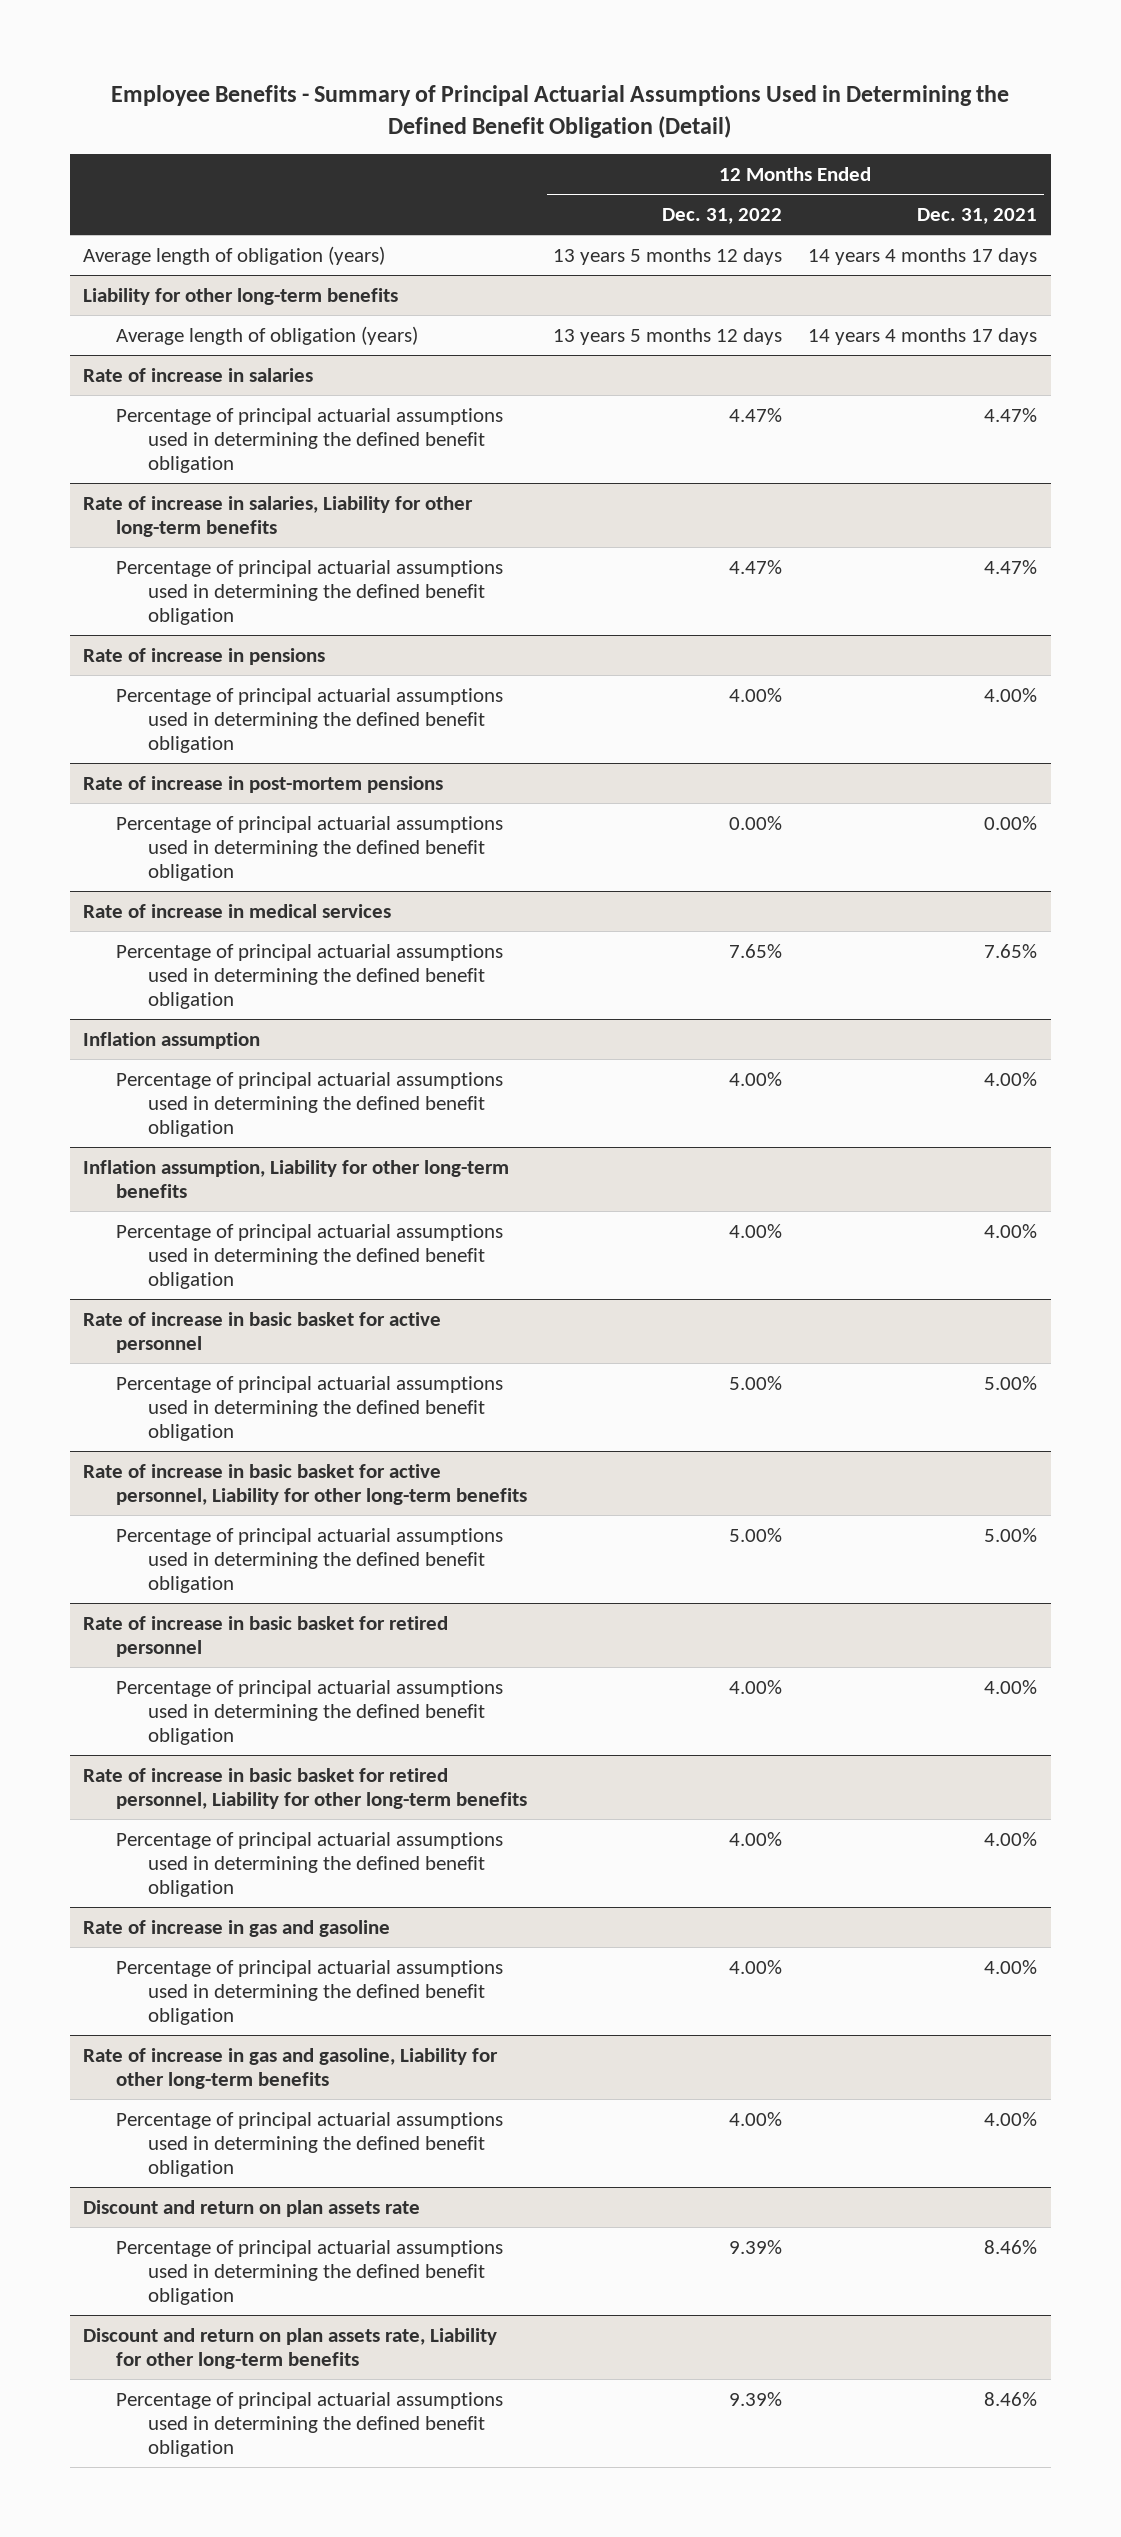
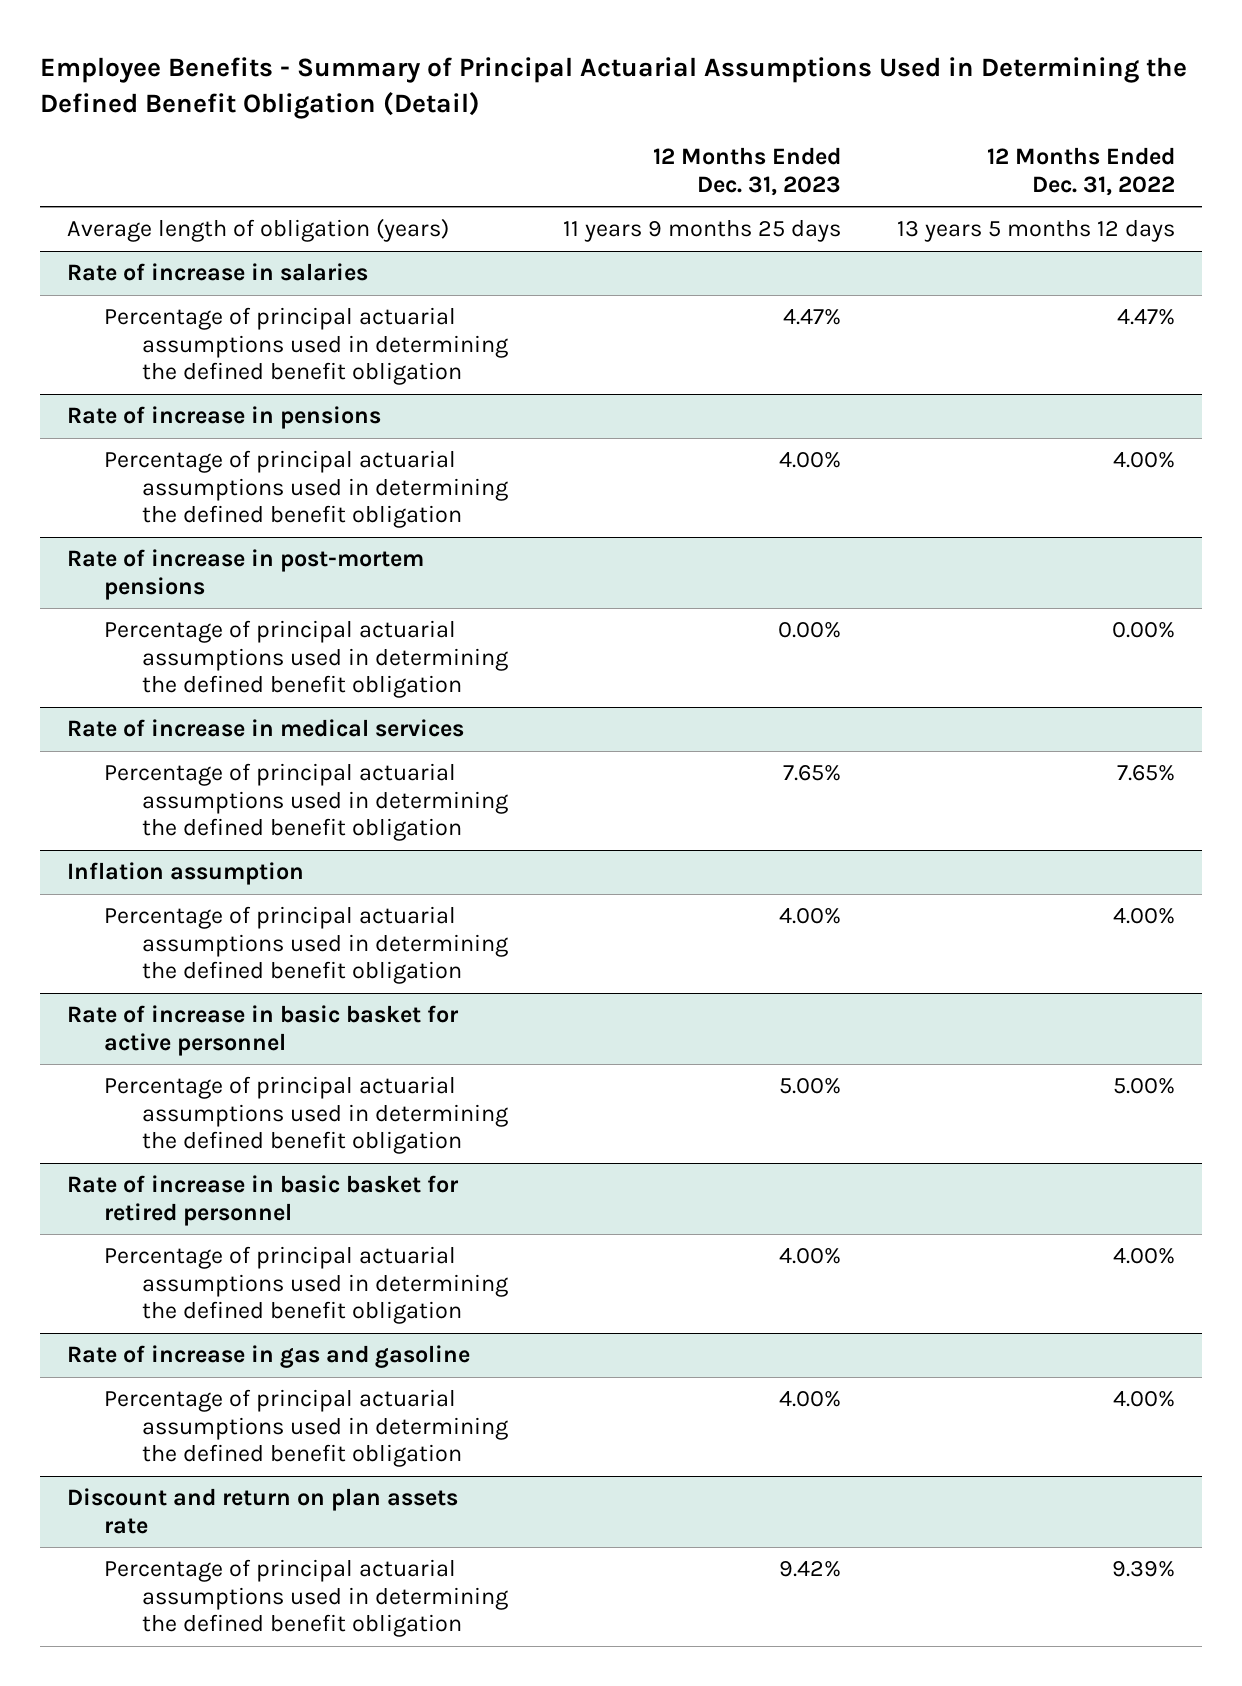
- | 12 Months Ended Dec. 31, 2022 | 12 Months Ended Dec. 31, 2021
+ | 12 Months Ended Dec. 31, 2023 | 12 Months Ended Dec. 31, 2022
- Liability for other long-term benefits
- Average length of obligation (years) | 13 years 5 months 12 days | 14 years 4 months 17 days
- Rate of increase in salaries, Liability for other long-term benefits
- Percentage of principal actuarial assumptions used in determining the defined benefit obligation | 4.47% | 4.47%
- Inflation assumption, Liability for other long-term benefits
- Percentage of principal actuarial assumptions used in determining the defined benefit obligation | 4.00% | 4.00%
- Rate of increase in basic basket for active personnel, Liability for other long-term benefits
- Percentage of principal actuarial assumptions used in determining the defined benefit obligation | 5.00% | 5.00%
- Rate of increase in basic basket for retired personnel, Liability for other long-term benefits
- Percentage of principal actuarial assumptions used in determining the defined benefit obligation | 4.00% | 4.00%
- Rate of increase in gas and gasoline, Liability for other long-term benefits
- Percentage of principal actuarial assumptions used in determining the defined benefit obligation | 4.00% | 4.00%
- Discount and return on plan assets rate, Liability for other long-term benefits
- Percentage of principal actuarial assumptions used in determining the defined benefit obligation | 9.39% | 8.46%

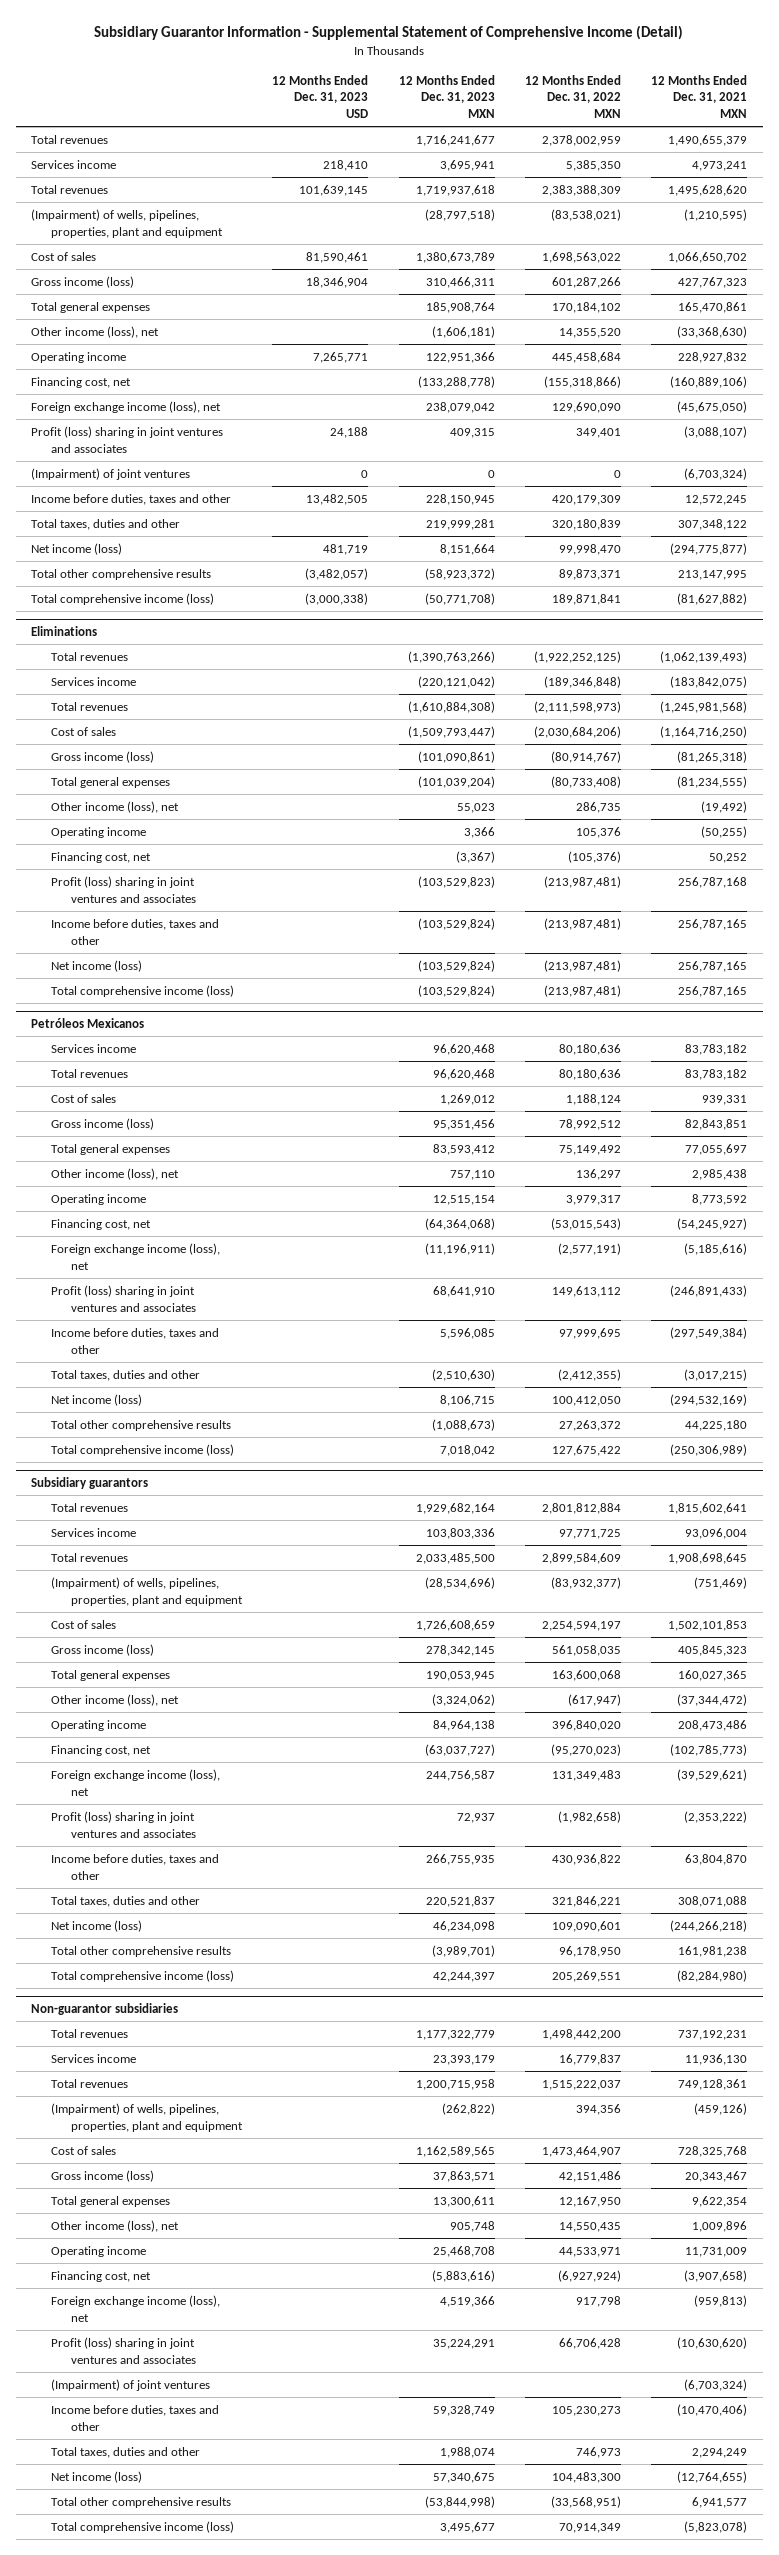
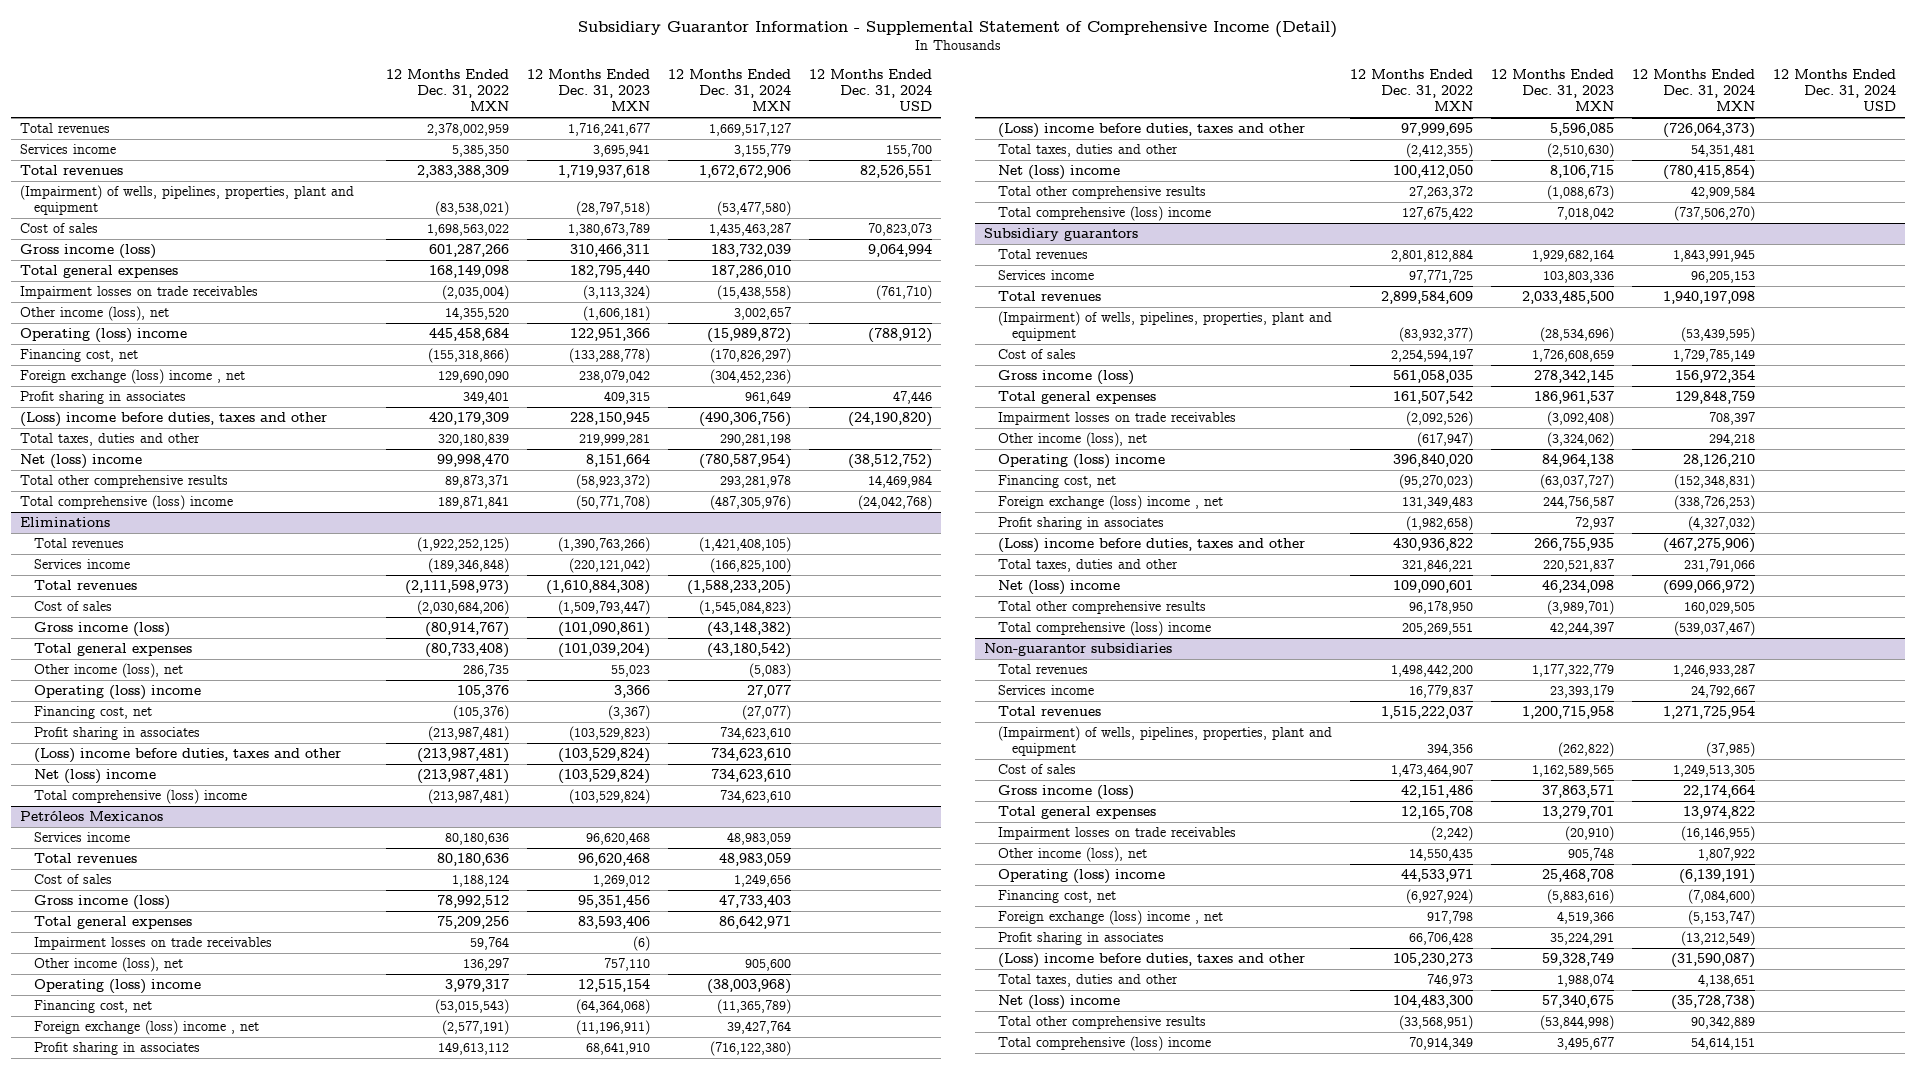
- | 12 Months Ended Dec. 31, 2023 USD | 12 Months Ended Dec. 31, 2023 MXN | 12 Months Ended Dec. 31, 2022 MXN | 12 Months Ended Dec. 31, 2021 MXN
+ | 12 Months Ended Dec. 31, 2022 MXN | 12 Months Ended Dec. 31, 2023 MXN | 12 Months Ended Dec. 31, 2024 MXN | 12 Months Ended Dec. 31, 2024 USD
- Total general expenses | | 185,908,764 | 170,184,102 | 165,470,861
+ Total general expenses | 168,149,098 | 182,795,440 | 187,286,010 |
+ Impairment losses on trade receivables | (2,035,004) | (3,113,324) | (15,438,558) | (761,710)
- Operating income | 7,265,771 | 122,951,366 | 445,458,684 | 228,927,832
+ Operating (loss) income | 445,458,684 | 122,951,366 | (15,989,872) | (788,912)
- Foreign exchange income (loss), net | | 238,079,042 | 129,690,090 | (45,675,050)
- Profit (loss) sharing in joint ventures and associates | 24,188 | 409,315 | 349,401 | (3,088,107)
- (Impairment) of joint ventures | 0 | 0 | 0 | (6,703,324)
- Income before duties, taxes and other | 13,482,505 | 228,150,945 | 420,179,309 | 12,572,245
+ Foreign exchange (loss) income , net | 129,690,090 | 238,079,042 | (304,452,236) |
+ Profit sharing in associates | 349,401 | 409,315 | 961,649 | 47,446
+ (Loss) income before duties, taxes and other | 420,179,309 | 228,150,945 | (490,306,756) | (24,190,820)
- Net income (loss) | 481,719 | 8,151,664 | 99,998,470 | (294,775,877)
+ Net (loss) income | 99,998,470 | 8,151,664 | (780,587,954) | (38,512,752)
- Total comprehensive income (loss) | (3,000,338) | (50,771,708) | 189,871,841 | (81,627,882)
+ Total comprehensive (loss) income | 189,871,841 | (50,771,708) | (487,305,976) | (24,042,768)
@ Eliminations
- Operating income | | 3,366 | 105,376 | (50,255)
+ Operating (loss) income | 105,376 | 3,366 | 27,077 |
- Profit (loss) sharing in joint ventures and associates | | (103,529,823) | (213,987,481) | 256,787,168
- Income before duties, taxes and other | | (103,529,824) | (213,987,481) | 256,787,165
- Net income (loss) | | (103,529,824) | (213,987,481) | 256,787,165
- Total comprehensive income (loss) | | (103,529,824) | (213,987,481) | 256,787,165
+ Profit sharing in associates | (213,987,481) | (103,529,823) | 734,623,610 |
+ (Loss) income before duties, taxes and other | (213,987,481) | (103,529,824) | 734,623,610 |
+ Net (loss) income | (213,987,481) | (103,529,824) | 734,623,610 |
+ Total comprehensive (loss) income | (213,987,481) | (103,529,824) | 734,623,610 |
@ Petróleos Mexicanos
- Total general expenses | | 83,593,412 | 75,149,492 | 77,055,697
+ Total general expenses | 75,209,256 | 83,593,406 | 86,642,971 |
+ Impairment losses on trade receivables | 59,764 | (6) | |
- Operating income | | 12,515,154 | 3,979,317 | 8,773,592
+ Operating (loss) income | 3,979,317 | 12,515,154 | (38,003,968) |
- Foreign exchange income (loss), net | | (11,196,911) | (2,577,191) | (5,185,616)
- Profit (loss) sharing in joint ventures and associates | | 68,641,910 | 149,613,112 | (246,891,433)
- Income before duties, taxes and other | | 5,596,085 | 97,999,695 | (297,549,384)
+ Foreign exchange (loss) income , net | (2,577,191) | (11,196,911) | 39,427,764 |
+ Profit sharing in associates | 149,613,112 | 68,641,910 | (716,122,380) |
+ (Loss) income before duties, taxes and other | 97,999,695 | 5,596,085 | (726,064,373) |
- Net income (loss) | | 8,106,715 | 100,412,050 | (294,532,169)
+ Net (loss) income | 100,412,050 | 8,106,715 | (780,415,854) |
- Total comprehensive income (loss) | | 7,018,042 | 127,675,422 | (250,306,989)
+ Total comprehensive (loss) income | 127,675,422 | 7,018,042 | (737,506,270) |
@ Subsidiary guarantors
- Total general expenses | | 190,053,945 | 163,600,068 | 160,027,365
+ Total general expenses | 161,507,542 | 186,961,537 | 129,848,759 |
+ Impairment losses on trade receivables | (2,092,526) | (3,092,408) | 708,397 |
- Operating income | | 84,964,138 | 396,840,020 | 208,473,486
+ Operating (loss) income | 396,840,020 | 84,964,138 | 28,126,210 |
- Foreign exchange income (loss), net | | 244,756,587 | 131,349,483 | (39,529,621)
- Profit (loss) sharing in joint ventures and associates | | 72,937 | (1,982,658) | (2,353,222)
- Income before duties, taxes and other | | 266,755,935 | 430,936,822 | 63,804,870
+ Foreign exchange (loss) income , net | 131,349,483 | 244,756,587 | (338,726,253) |
+ Profit sharing in associates | (1,982,658) | 72,937 | (4,327,032) |
+ (Loss) income before duties, taxes and other | 430,936,822 | 266,755,935 | (467,275,906) |
- Net income (loss) | | 46,234,098 | 109,090,601 | (244,266,218)
+ Net (loss) income | 109,090,601 | 46,234,098 | (699,066,972) |
- Total comprehensive income (loss) | | 42,244,397 | 205,269,551 | (82,284,980)
+ Total comprehensive (loss) income | 205,269,551 | 42,244,397 | (539,037,467) |
@ Non-guarantor subsidiaries
- Total general expenses | | 13,300,611 | 12,167,950 | 9,622,354
+ Total general expenses | 12,165,708 | 13,279,701 | 13,974,822 |
+ Impairment losses on trade receivables | (2,242) | (20,910) | (16,146,955) |
- Operating income | | 25,468,708 | 44,533,971 | 11,731,009
+ Operating (loss) income | 44,533,971 | 25,468,708 | (6,139,191) |
- Foreign exchange income (loss), net | | 4,519,366 | 917,798 | (959,813)
- Profit (loss) sharing in joint ventures and associates | | 35,224,291 | 66,706,428 | (10,630,620)
- (Impairment) of joint ventures | | | | (6,703,324)
- Income before duties, taxes and other | | 59,328,749 | 105,230,273 | (10,470,406)
+ Foreign exchange (loss) income , net | 917,798 | 4,519,366 | (5,153,747) |
+ Profit sharing in associates | 66,706,428 | 35,224,291 | (13,212,549) |
+ (Loss) income before duties, taxes and other | 105,230,273 | 59,328,749 | (31,590,087) |
- Net income (loss) | | 57,340,675 | 104,483,300 | (12,764,655)
+ Net (loss) income | 104,483,300 | 57,340,675 | (35,728,738) |
- Total comprehensive income (loss) | | 3,495,677 | 70,914,349 | (5,823,078)
+ Total comprehensive (loss) income | 70,914,349 | 3,495,677 | 54,614,151 |

